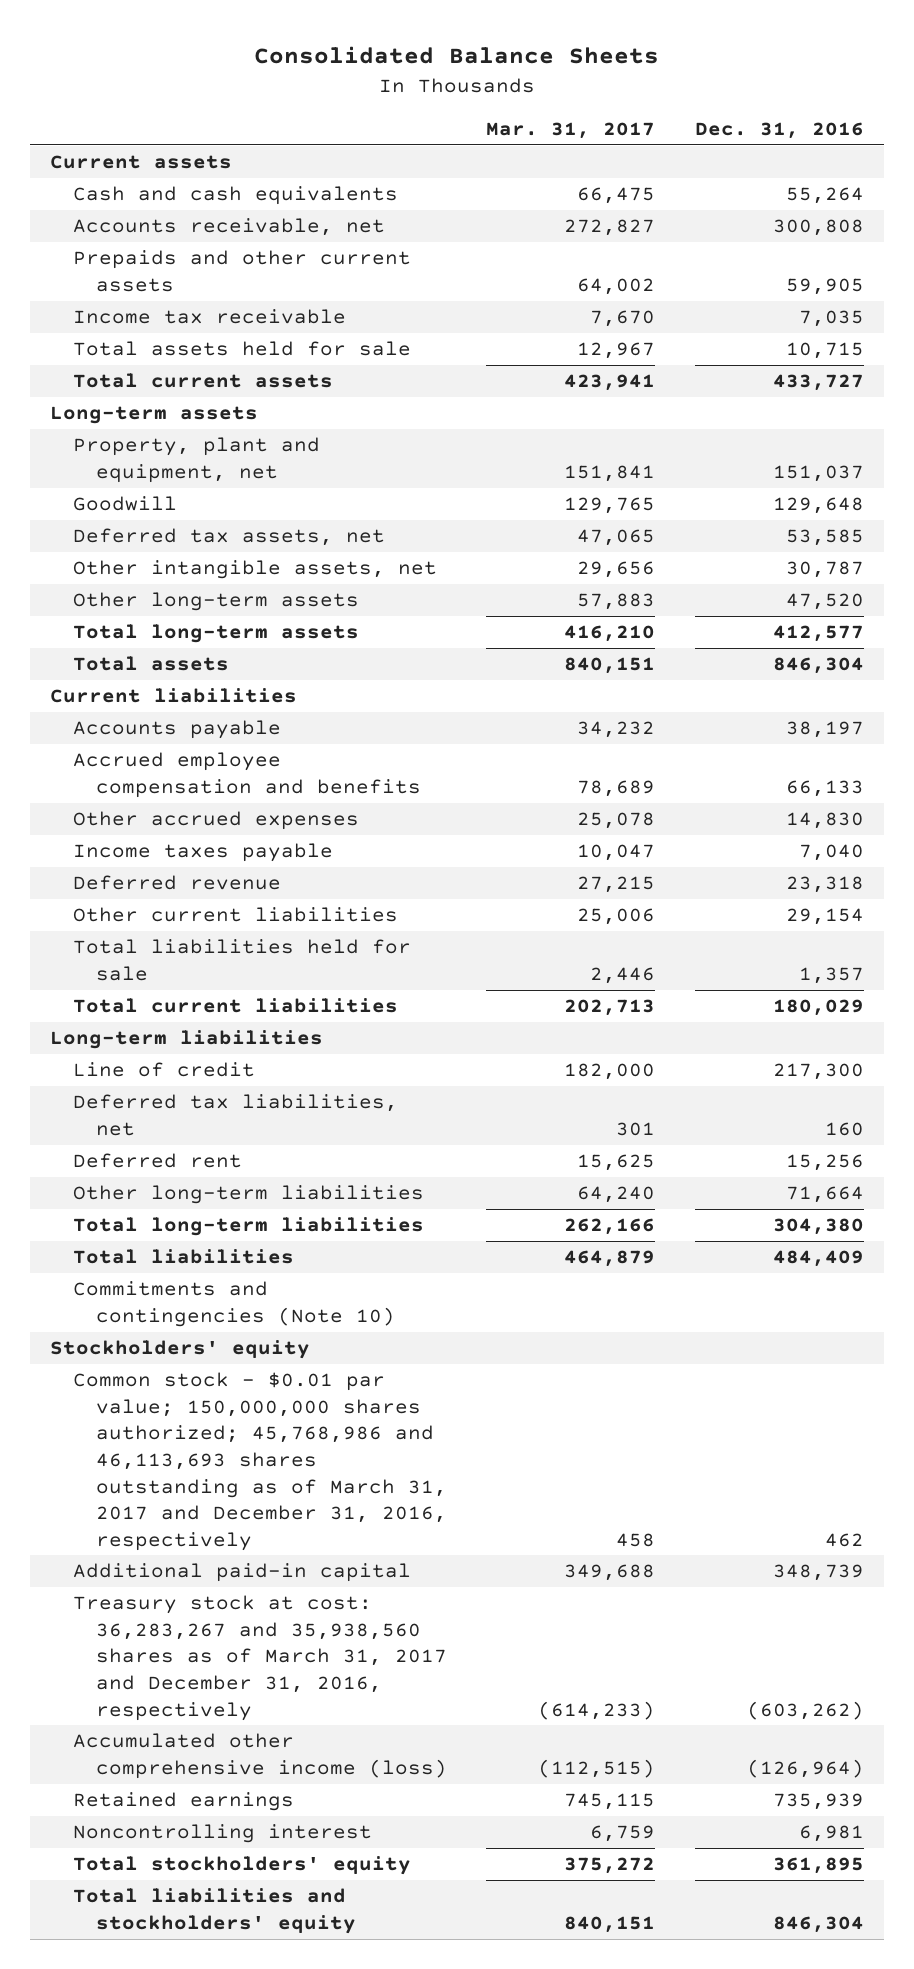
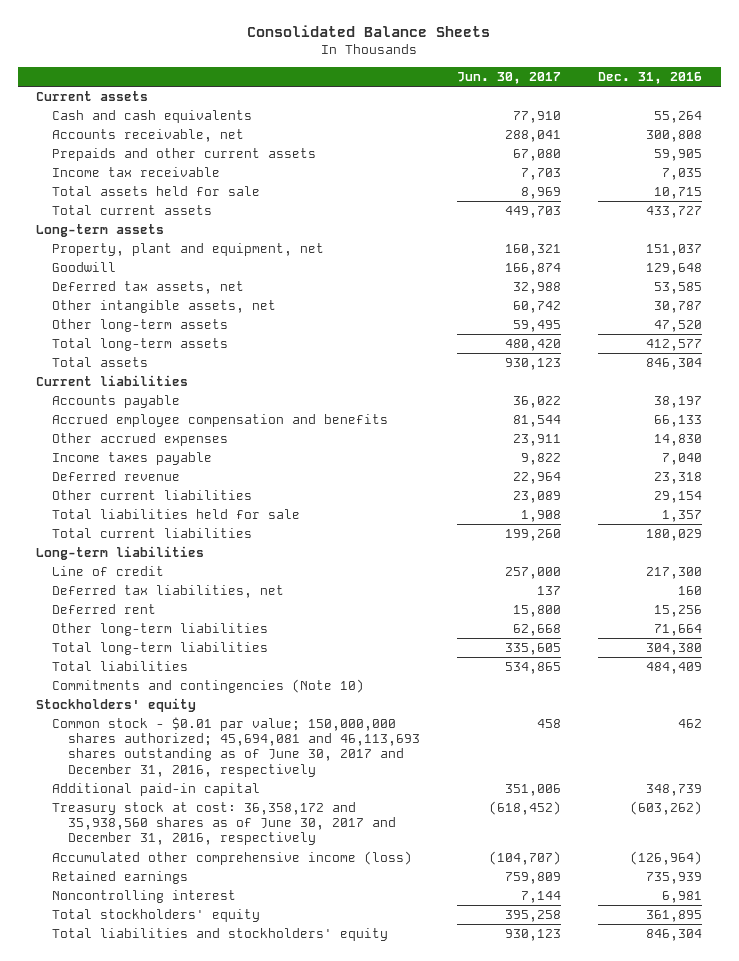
- | Mar. 31, 2017 | Dec. 31, 2016
+ | Jun. 30, 2017 | Dec. 31, 2016
- Common stock - $0.01 par value; 150,000,000 shares authorized; 45,768,986 and 46,113,693 shares outstanding as of March 31, 2017 and December 31, 2016, respectively | 458 | 462
+ Common stock - $0.01 par value; 150,000,000 shares authorized; 45,694,081 and 46,113,693 shares outstanding as of June 30, 2017 and December 31, 2016, respectively | 458 | 462
- Treasury stock at cost: 36,283,267 and 35,938,560 shares as of March 31, 2017 and December 31, 2016, respectively | (614,233) | (603,262)
+ Treasury stock at cost: 36,358,172 and 35,938,560 shares as of June 30, 2017 and December 31, 2016, respectively | (618,452) | (603,262)

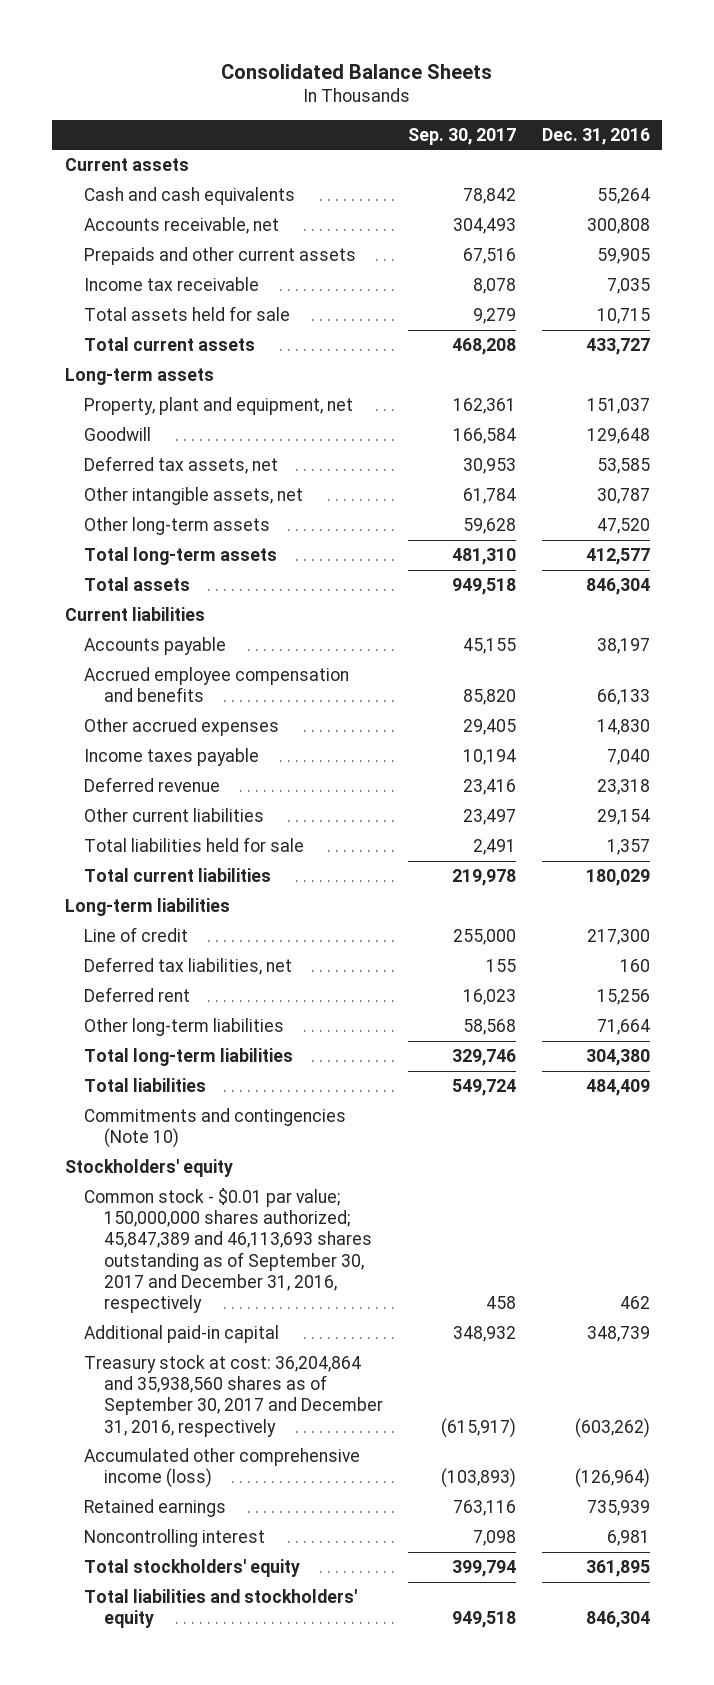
- | Jun. 30, 2017 | Dec. 31, 2016
+ | Sep. 30, 2017 | Dec. 31, 2016
- Common stock - $0.01 par value; 150,000,000 shares authorized; 45,694,081 and 46,113,693 shares outstanding as of June 30, 2017 and December 31, 2016, respectively | 458 | 462
+ Common stock - $0.01 par value; 150,000,000 shares authorized; 45,847,389 and 46,113,693 shares outstanding as of September 30, 2017 and December 31, 2016, respectively | 458 | 462
- Treasury stock at cost: 36,358,172 and 35,938,560 shares as of June 30, 2017 and December 31, 2016, respectively | (618,452) | (603,262)
+ Treasury stock at cost: 36,204,864 and 35,938,560 shares as of September 30, 2017 and December 31, 2016, respectively | (615,917) | (603,262)

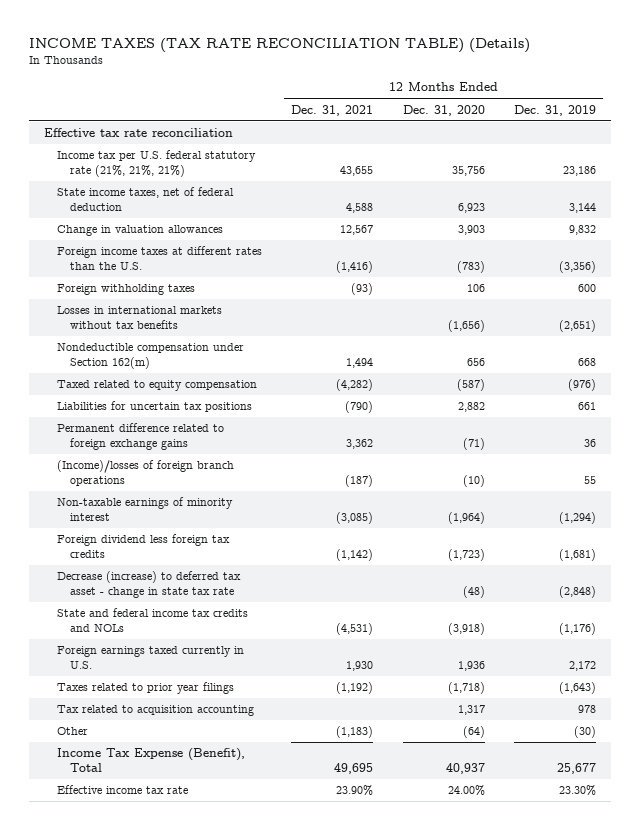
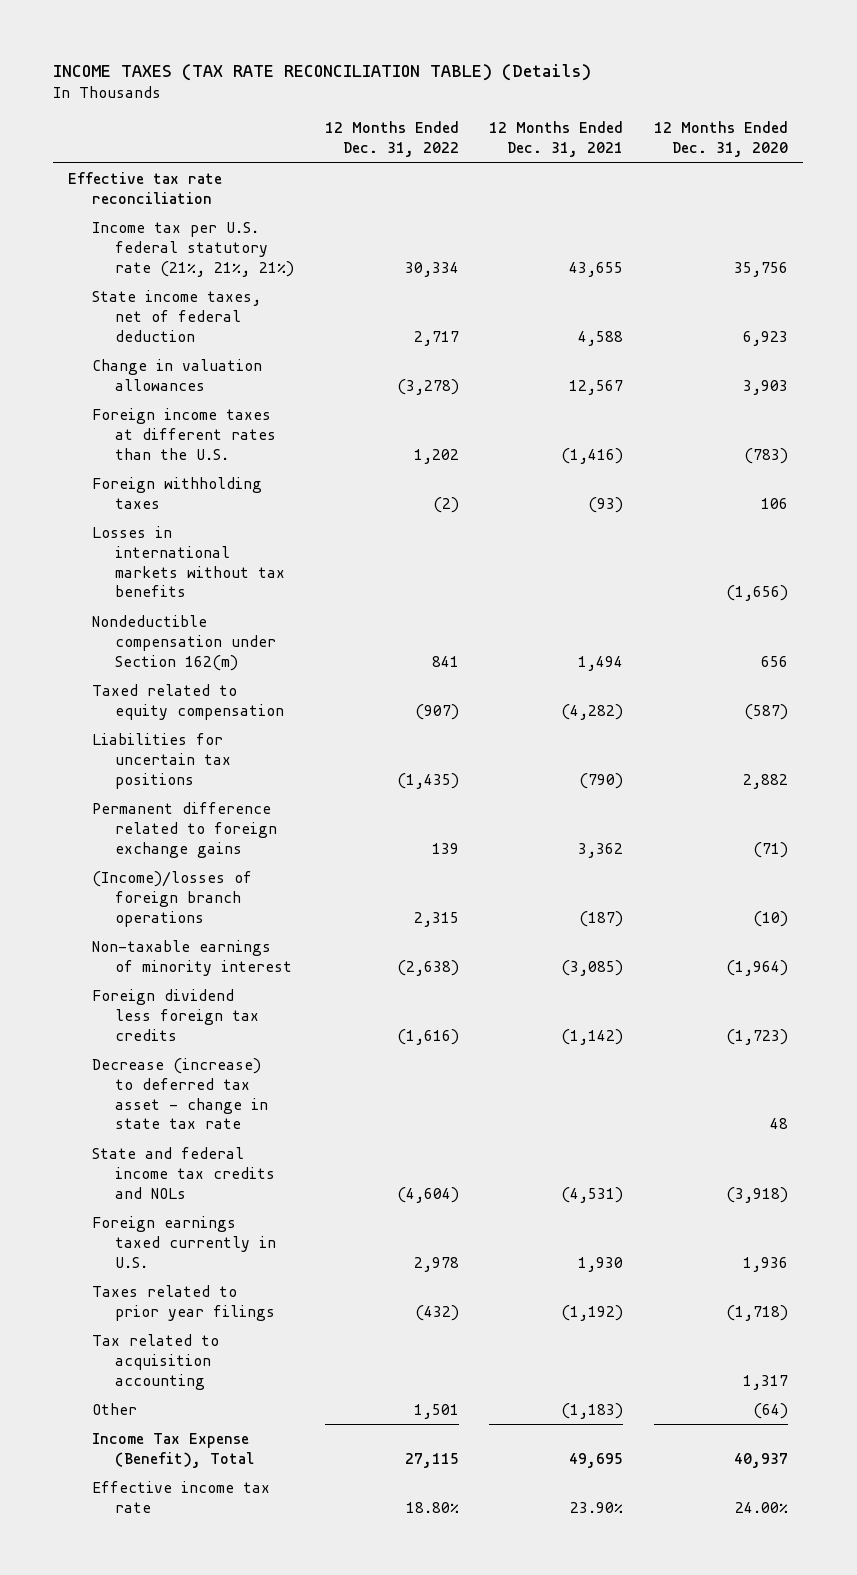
- | 12 Months Ended Dec. 31, 2021 | 12 Months Ended Dec. 31, 2020 | 12 Months Ended Dec. 31, 2019
+ | 12 Months Ended Dec. 31, 2022 | 12 Months Ended Dec. 31, 2021 | 12 Months Ended Dec. 31, 2020
- Decrease (increase) to deferred tax asset - change in state tax rate | | (48) | (2,848)
+ Decrease (increase) to deferred tax asset - change in state tax rate | | | 48

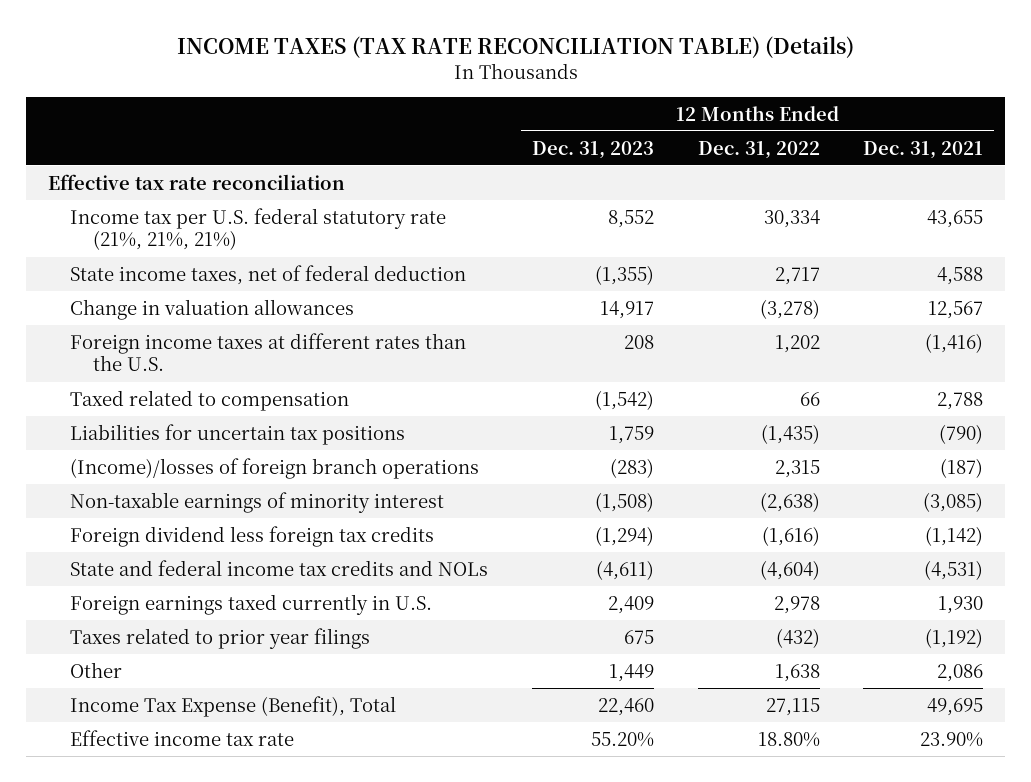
- | 12 Months Ended Dec. 31, 2022 | 12 Months Ended Dec. 31, 2021 | 12 Months Ended Dec. 31, 2020
+ | 12 Months Ended Dec. 31, 2023 | 12 Months Ended Dec. 31, 2022 | 12 Months Ended Dec. 31, 2021
- Foreign withholding taxes | (2) | (93) | 106
- Losses in international markets without tax benefits | | | (1,656)
- Nondeductible compensation under Section 162(m) | 841 | 1,494 | 656
- Taxed related to equity compensation | (907) | (4,282) | (587)
+ Taxed related to compensation | (1,542) | 66 | 2,788
- Permanent difference related to foreign exchange gains | 139 | 3,362 | (71)
- Decrease (increase) to deferred tax asset - change in state tax rate | | | 48
- Tax related to acquisition accounting | | | 1,317
- Other | 1,501 | (1,183) | (64)
+ Other | 1,449 | 1,638 | 2,086

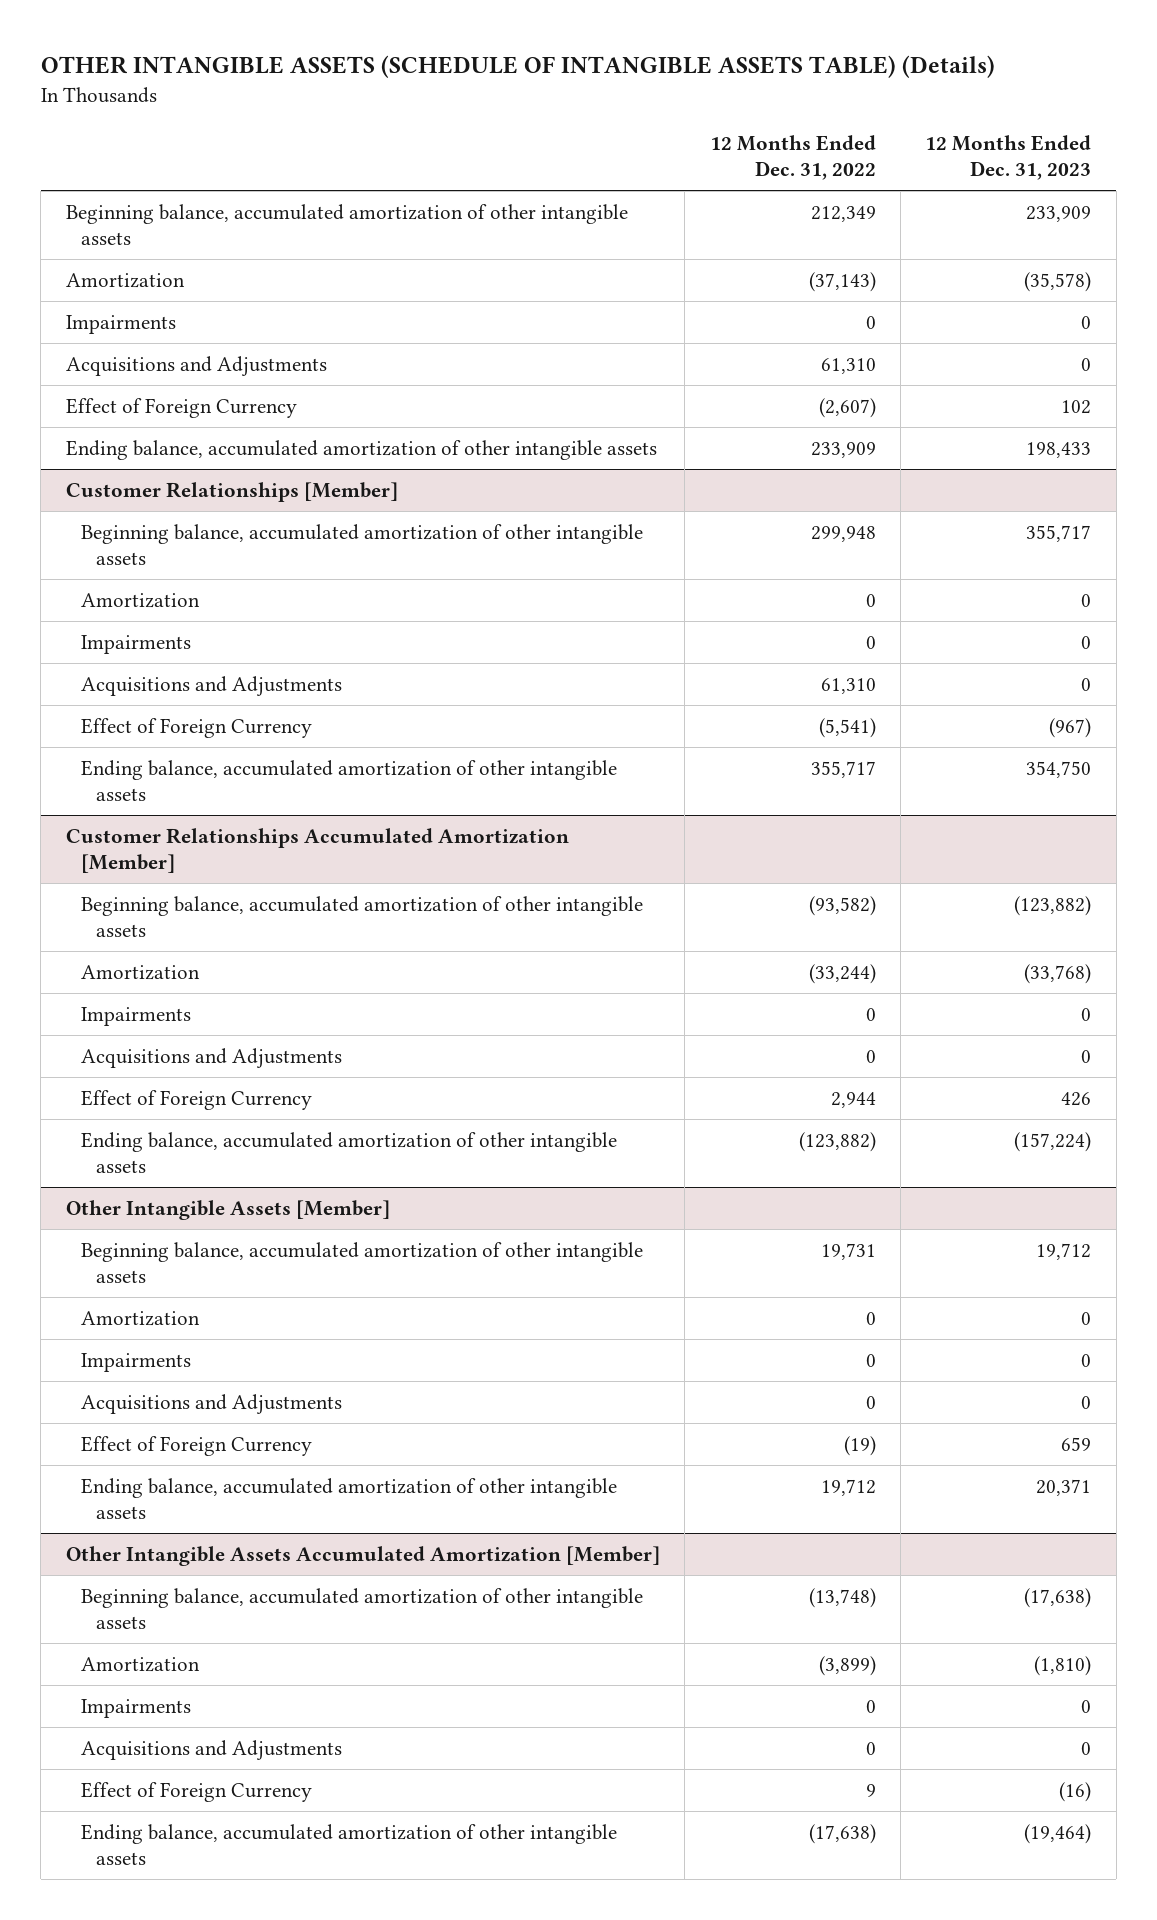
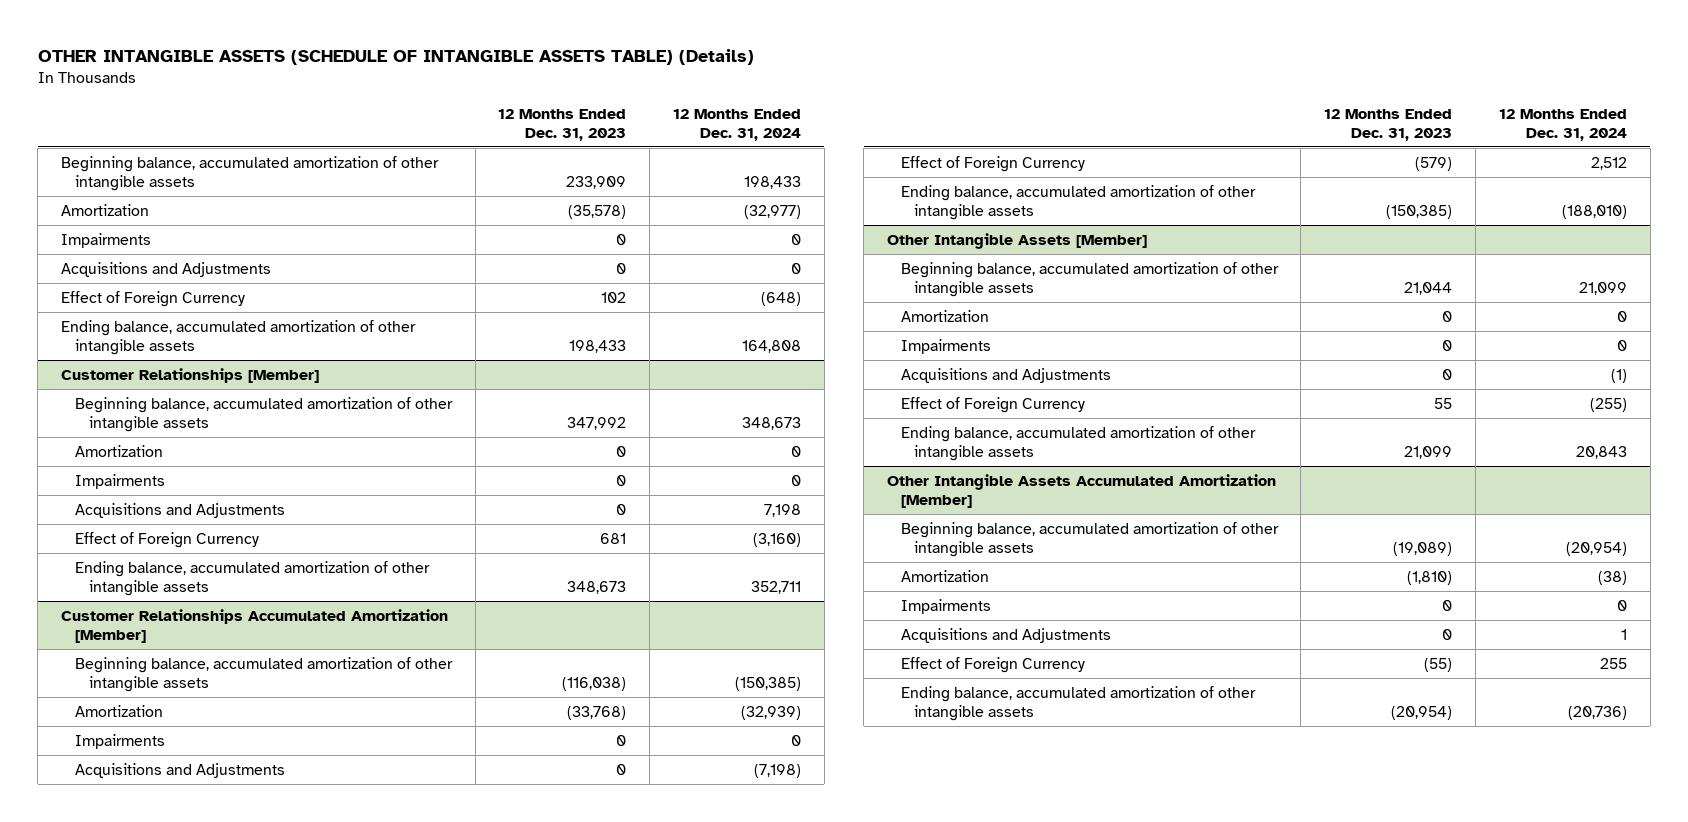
- | 12 Months Ended Dec. 31, 2022 | 12 Months Ended Dec. 31, 2023
+ | 12 Months Ended Dec. 31, 2023 | 12 Months Ended Dec. 31, 2024
@ Customer Relationships [Member]
- Beginning balance, accumulated amortization of other intangible assets | 299,948 | 355,717
+ Beginning balance, accumulated amortization of other intangible assets | 347,992 | 348,673
- Effect of Foreign Currency | (5,541) | (967)
- Ending balance, accumulated amortization of other intangible assets | 355,717 | 354,750
+ Effect of Foreign Currency | 681 | (3,160)
+ Ending balance, accumulated amortization of other intangible assets | 348,673 | 352,711
@ Customer Relationships Accumulated Amortization [Member]
- Beginning balance, accumulated amortization of other intangible assets | (93,582) | (123,882)
+ Beginning balance, accumulated amortization of other intangible assets | (116,038) | (150,385)
- Effect of Foreign Currency | 2,944 | 426
- Ending balance, accumulated amortization of other intangible assets | (123,882) | (157,224)
+ Effect of Foreign Currency | (579) | 2,512
+ Ending balance, accumulated amortization of other intangible assets | (150,385) | (188,010)
@ Other Intangible Assets [Member]
- Beginning balance, accumulated amortization of other intangible assets | 19,731 | 19,712
+ Beginning balance, accumulated amortization of other intangible assets | 21,044 | 21,099
- Effect of Foreign Currency | (19) | 659
- Ending balance, accumulated amortization of other intangible assets | 19,712 | 20,371
+ Effect of Foreign Currency | 55 | (255)
+ Ending balance, accumulated amortization of other intangible assets | 21,099 | 20,843
@ Other Intangible Assets Accumulated Amortization [Member]
- Beginning balance, accumulated amortization of other intangible assets | (13,748) | (17,638)
+ Beginning balance, accumulated amortization of other intangible assets | (19,089) | (20,954)
- Effect of Foreign Currency | 9 | (16)
- Ending balance, accumulated amortization of other intangible assets | (17,638) | (19,464)
+ Effect of Foreign Currency | (55) | 255
+ Ending balance, accumulated amortization of other intangible assets | (20,954) | (20,736)

